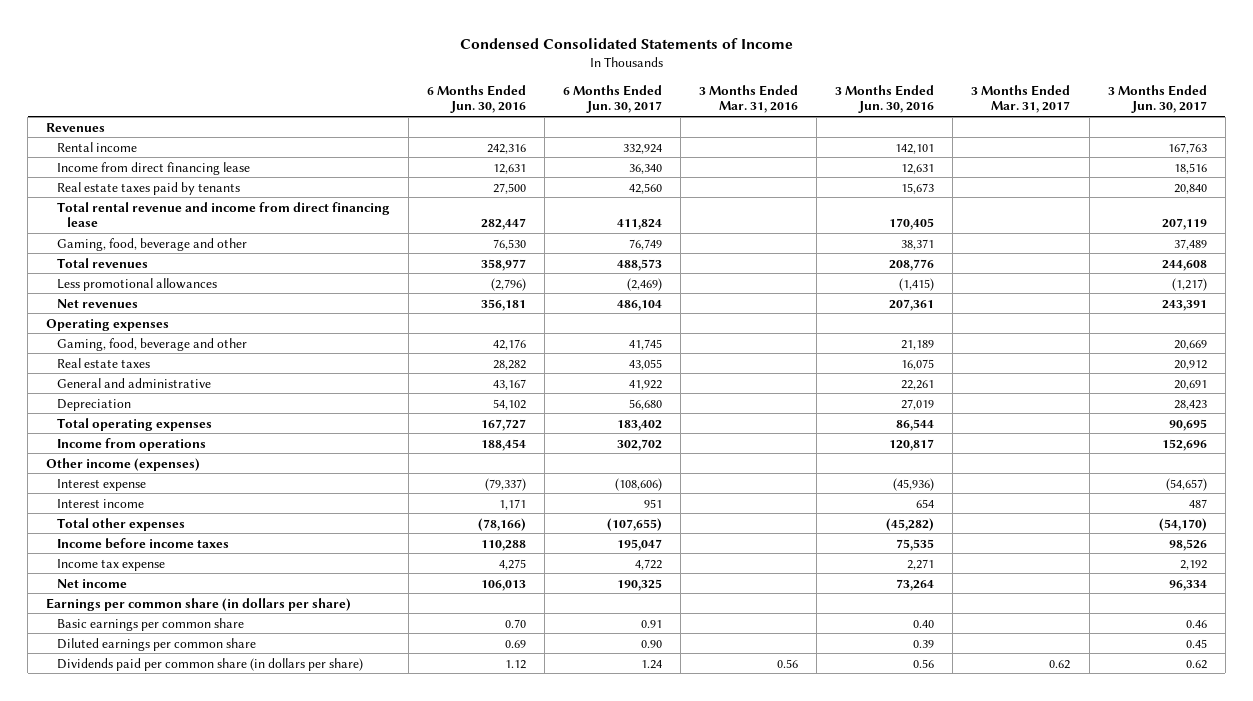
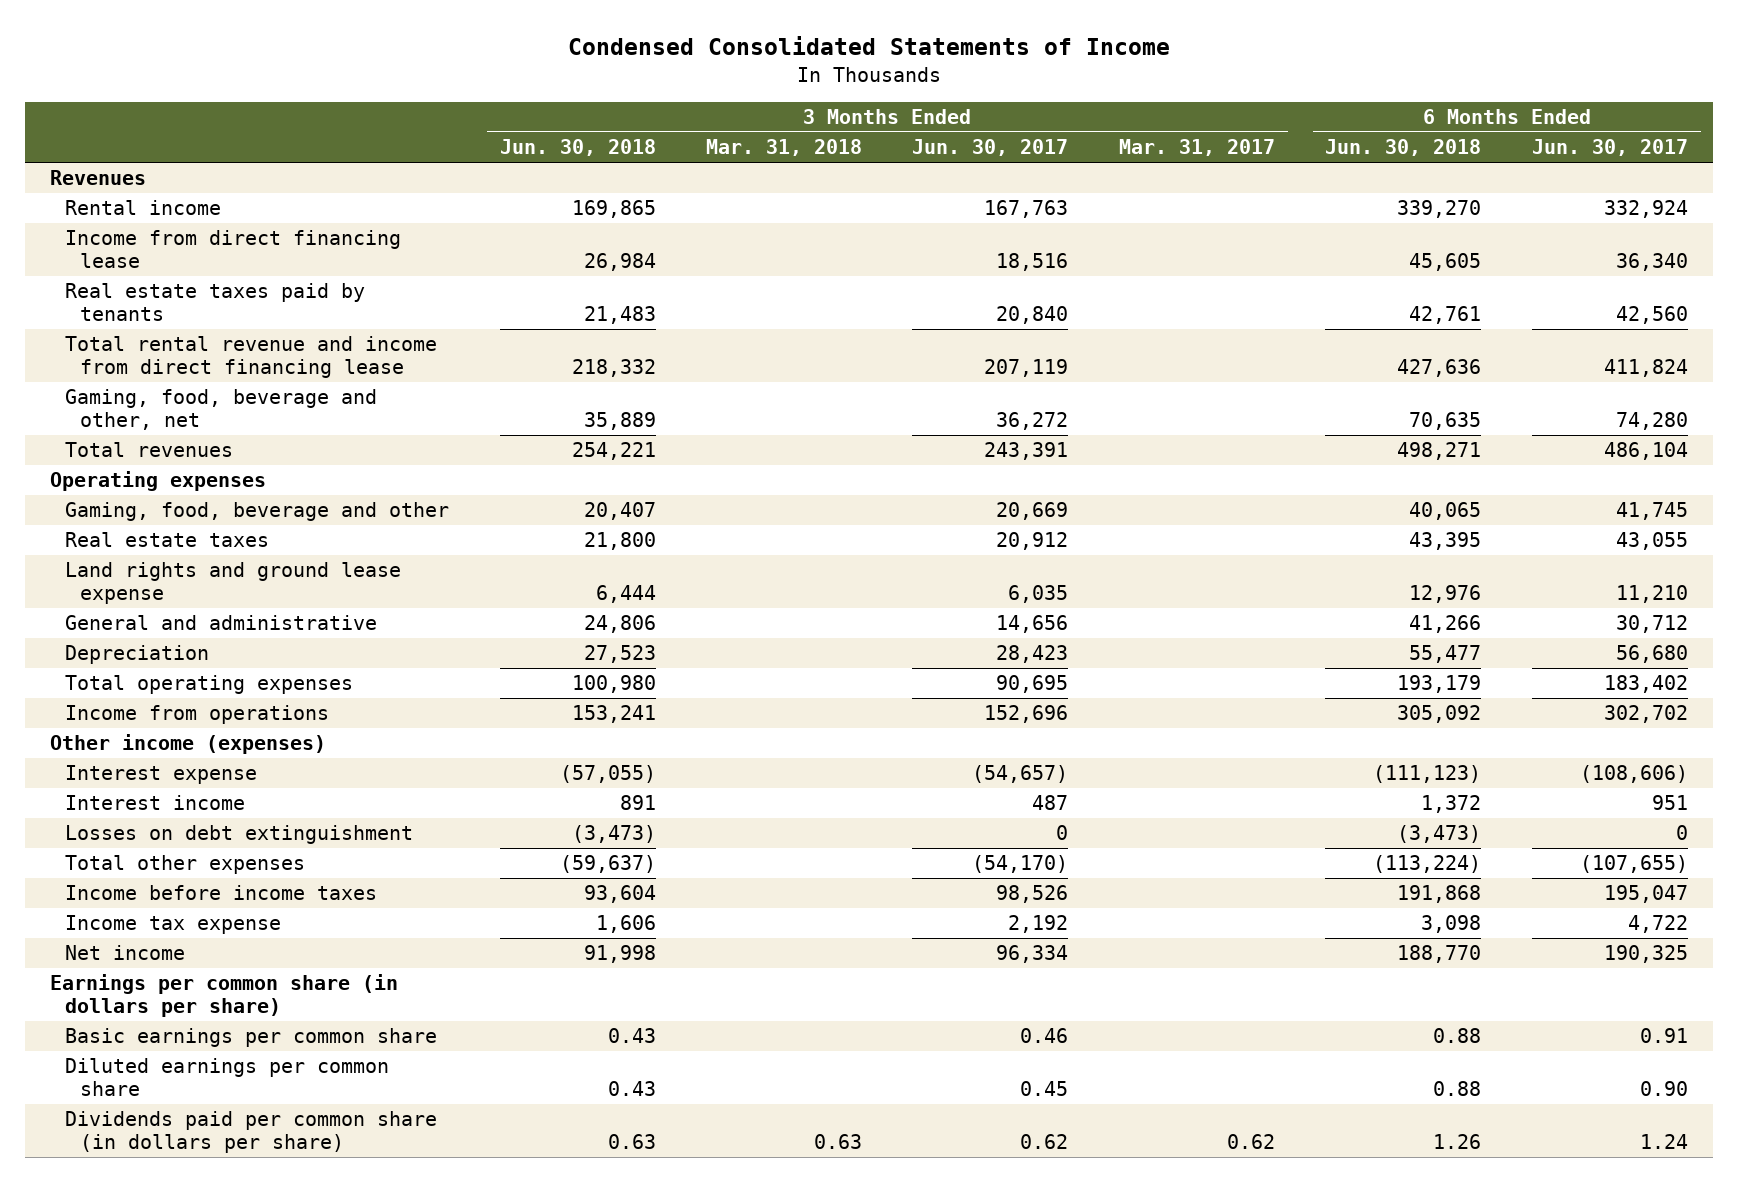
- | 6 Months Ended Jun. 30, 2016 | 6 Months Ended Jun. 30, 2017 | 3 Months Ended Mar. 31, 2016 | 3 Months Ended Jun. 30, 2016 | 3 Months Ended Mar. 31, 2017 | 3 Months Ended Jun. 30, 2017
+ | 3 Months Ended Jun. 30, 2018 | 3 Months Ended Mar. 31, 2018 | 3 Months Ended Jun. 30, 2017 | 3 Months Ended Mar. 31, 2017 | 6 Months Ended Jun. 30, 2018 | 6 Months Ended Jun. 30, 2017
- Gaming, food, beverage and other | 76,530 | 76,749 | | 38,371 | | 37,489
- Total revenues | 358,977 | 488,573 | | 208,776 | | 244,608
- Less promotional allowances | (2,796) | (2,469) | | (1,415) | | (1,217)
- Net revenues | 356,181 | 486,104 | | 207,361 | | 243,391
+ Gaming, food, beverage and other, net | 35,889 | | 36,272 | | 70,635 | 74,280
+ Total revenues | 254,221 | | 243,391 | | 498,271 | 486,104
- General and administrative | 43,167 | 41,922 | | 22,261 | | 20,691
+ Land rights and ground lease expense | 6,444 | | 6,035 | | 12,976 | 11,210
+ General and administrative | 24,806 | | 14,656 | | 41,266 | 30,712
+ Losses on debt extinguishment | (3,473) | | 0 | | (3,473) | 0

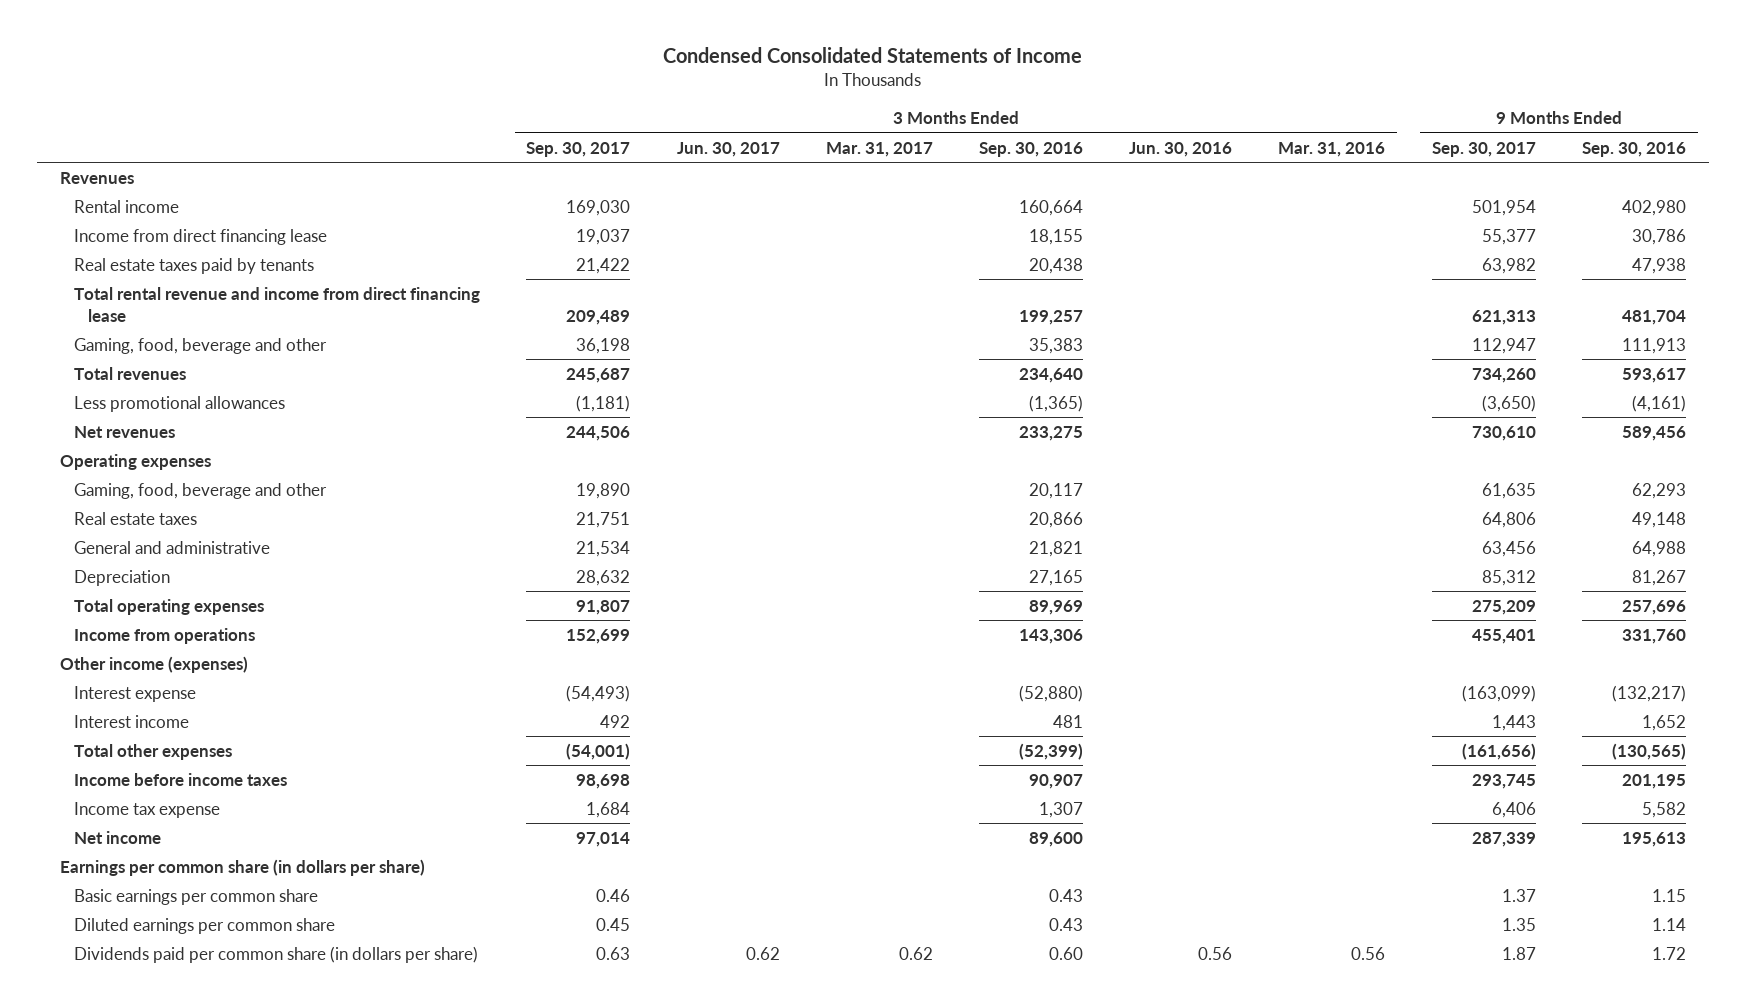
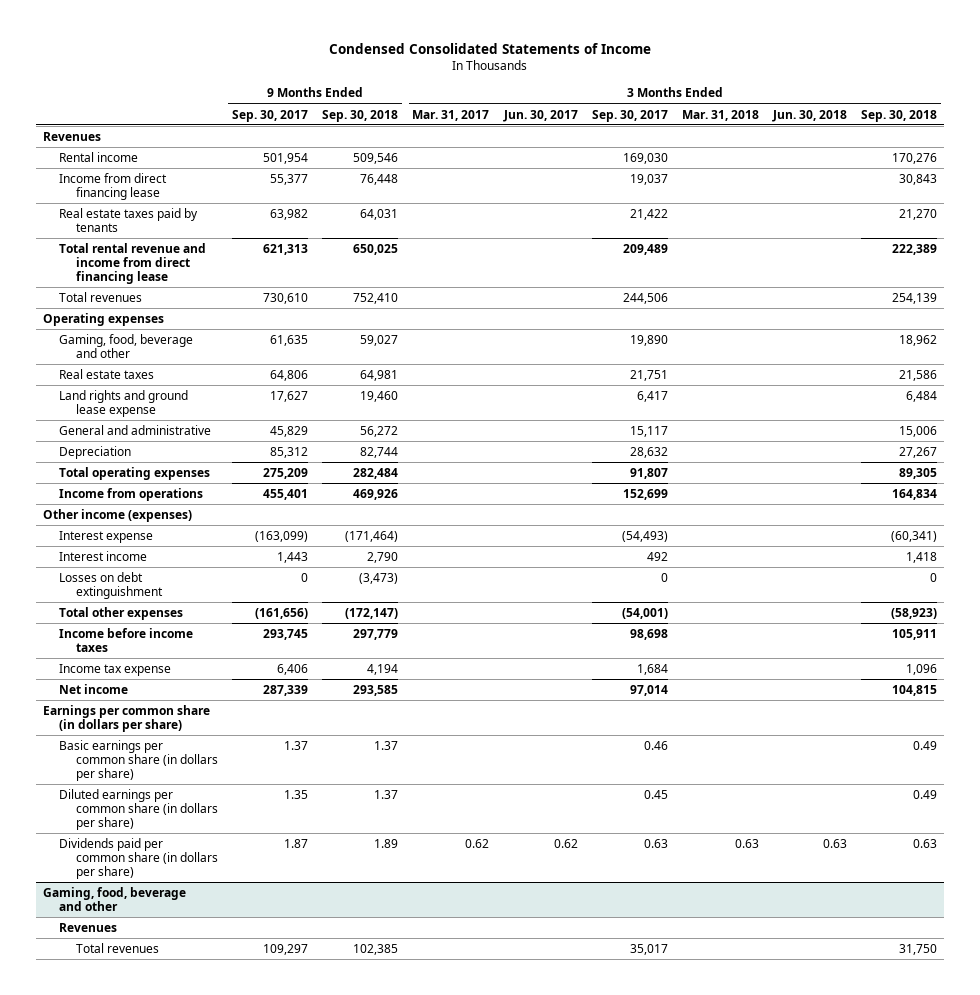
- | 3 Months Ended Sep. 30, 2017 | 3 Months Ended Jun. 30, 2017 | 3 Months Ended Mar. 31, 2017 | 3 Months Ended Sep. 30, 2016 | 3 Months Ended Jun. 30, 2016 | 3 Months Ended Mar. 31, 2016 | 9 Months Ended Sep. 30, 2017 | 9 Months Ended Sep. 30, 2016
+ | 9 Months Ended Sep. 30, 2017 | 9 Months Ended Sep. 30, 2018 | 3 Months Ended Mar. 31, 2017 | 3 Months Ended Jun. 30, 2017 | 3 Months Ended Sep. 30, 2017 | 3 Months Ended Mar. 31, 2018 | 3 Months Ended Jun. 30, 2018 | 3 Months Ended Sep. 30, 2018
- Gaming, food, beverage and other | 36,198 | | | 35,383 | | | 112,947 | 111,913
- Total revenues | 245,687 | | | 234,640 | | | 734,260 | 593,617
- Less promotional allowances | (1,181) | | | (1,365) | | | (3,650) | (4,161)
- Net revenues | 244,506 | | | 233,275 | | | 730,610 | 589,456
+ Total revenues | 730,610 | 752,410 | | | 244,506 | | | 254,139
- General and administrative | 21,534 | | | 21,821 | | | 63,456 | 64,988
+ Land rights and ground lease expense | 17,627 | 19,460 | | | 6,417 | | | 6,484
+ General and administrative | 45,829 | 56,272 | | | 15,117 | | | 15,006
+ Losses on debt extinguishment | 0 | (3,473) | | | 0 | | | 0
- Basic earnings per common share | 0.46 | | | 0.43 | | | 1.37 | 1.15
- Diluted earnings per common share | 0.45 | | | 0.43 | | | 1.35 | 1.14
+ Basic earnings per common share (in dollars per share) | 1.37 | 1.37 | | | 0.46 | | | 0.49
+ Diluted earnings per common share (in dollars per share) | 1.35 | 1.37 | | | 0.45 | | | 0.49
+ Gaming, food, beverage and other
+ Revenues
+ Total revenues | 109,297 | 102,385 | | | 35,017 | | | 31,750

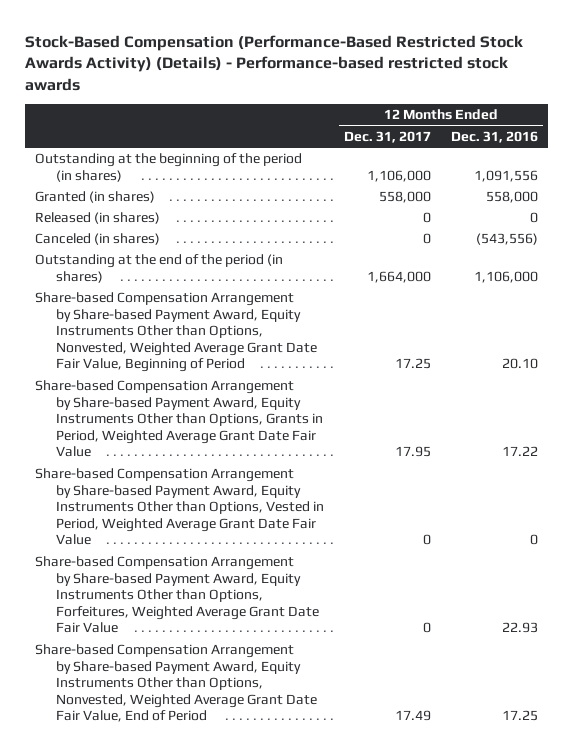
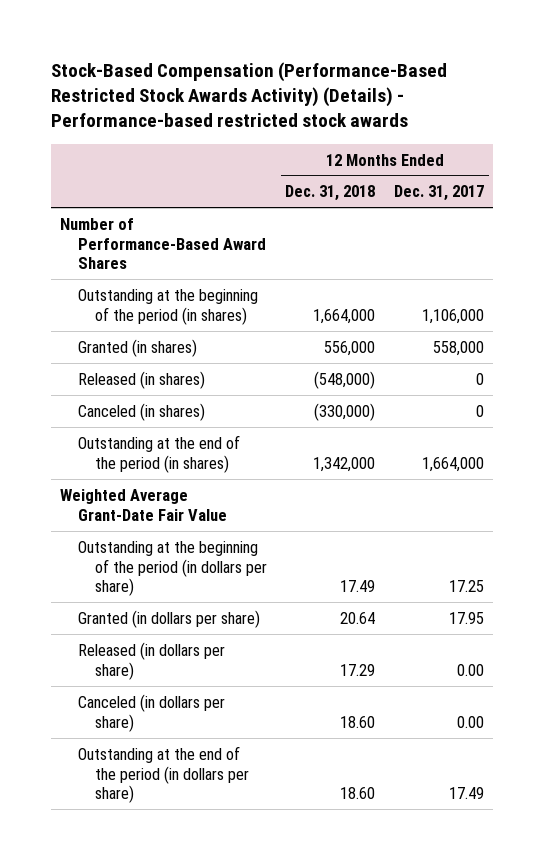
- | 12 Months Ended Dec. 31, 2017 | 12 Months Ended Dec. 31, 2016
+ | 12 Months Ended Dec. 31, 2018 | 12 Months Ended Dec. 31, 2017
+ Number of Performance-Based Award Shares
- Share-based Compensation Arrangement by Share-based Payment Award, Equity Instruments Other than Options, Nonvested, Weighted Average Grant Date Fair Value, Beginning of Period | 17.25 | 20.10
- Share-based Compensation Arrangement by Share-based Payment Award, Equity Instruments Other than Options, Grants in Period, Weighted Average Grant Date Fair Value | 17.95 | 17.22
- Share-based Compensation Arrangement by Share-based Payment Award, Equity Instruments Other than Options, Vested in Period, Weighted Average Grant Date Fair Value | 0 | 0
- Share-based Compensation Arrangement by Share-based Payment Award, Equity Instruments Other than Options, Forfeitures, Weighted Average Grant Date Fair Value | 0 | 22.93
- Share-based Compensation Arrangement by Share-based Payment Award, Equity Instruments Other than Options, Nonvested, Weighted Average Grant Date Fair Value, End of Period | 17.49 | 17.25
+ Weighted Average Grant-Date Fair Value
+ Outstanding at the beginning of the period (in dollars per share) | 17.49 | 17.25
+ Granted (in dollars per share) | 20.64 | 17.95
+ Released (in dollars per share) | 17.29 | 0.00
+ Canceled (in dollars per share) | 18.60 | 0.00
+ Outstanding at the end of the period (in dollars per share) | 18.60 | 17.49

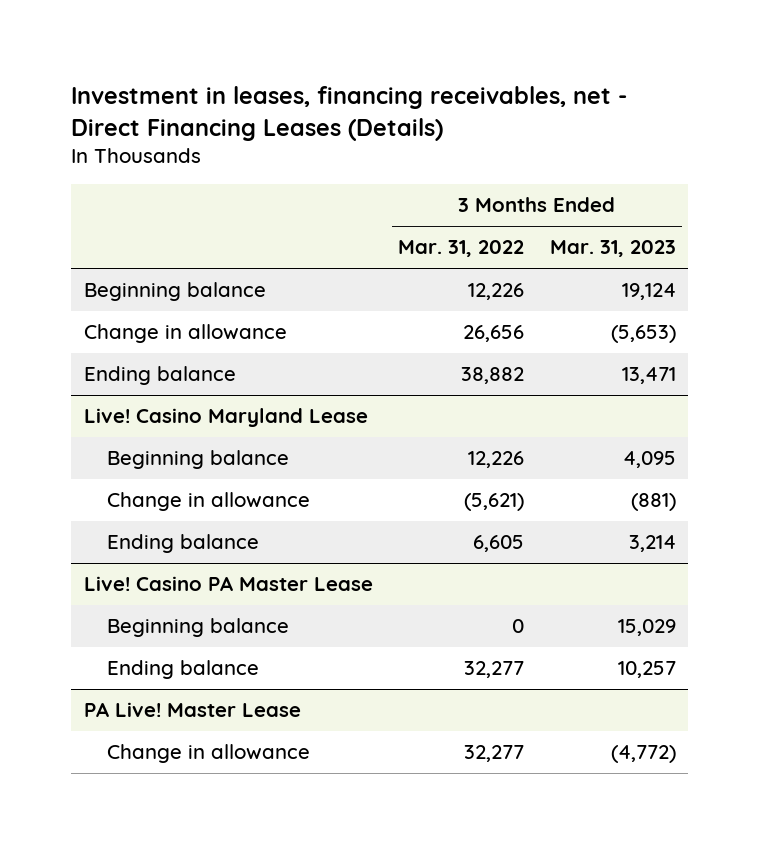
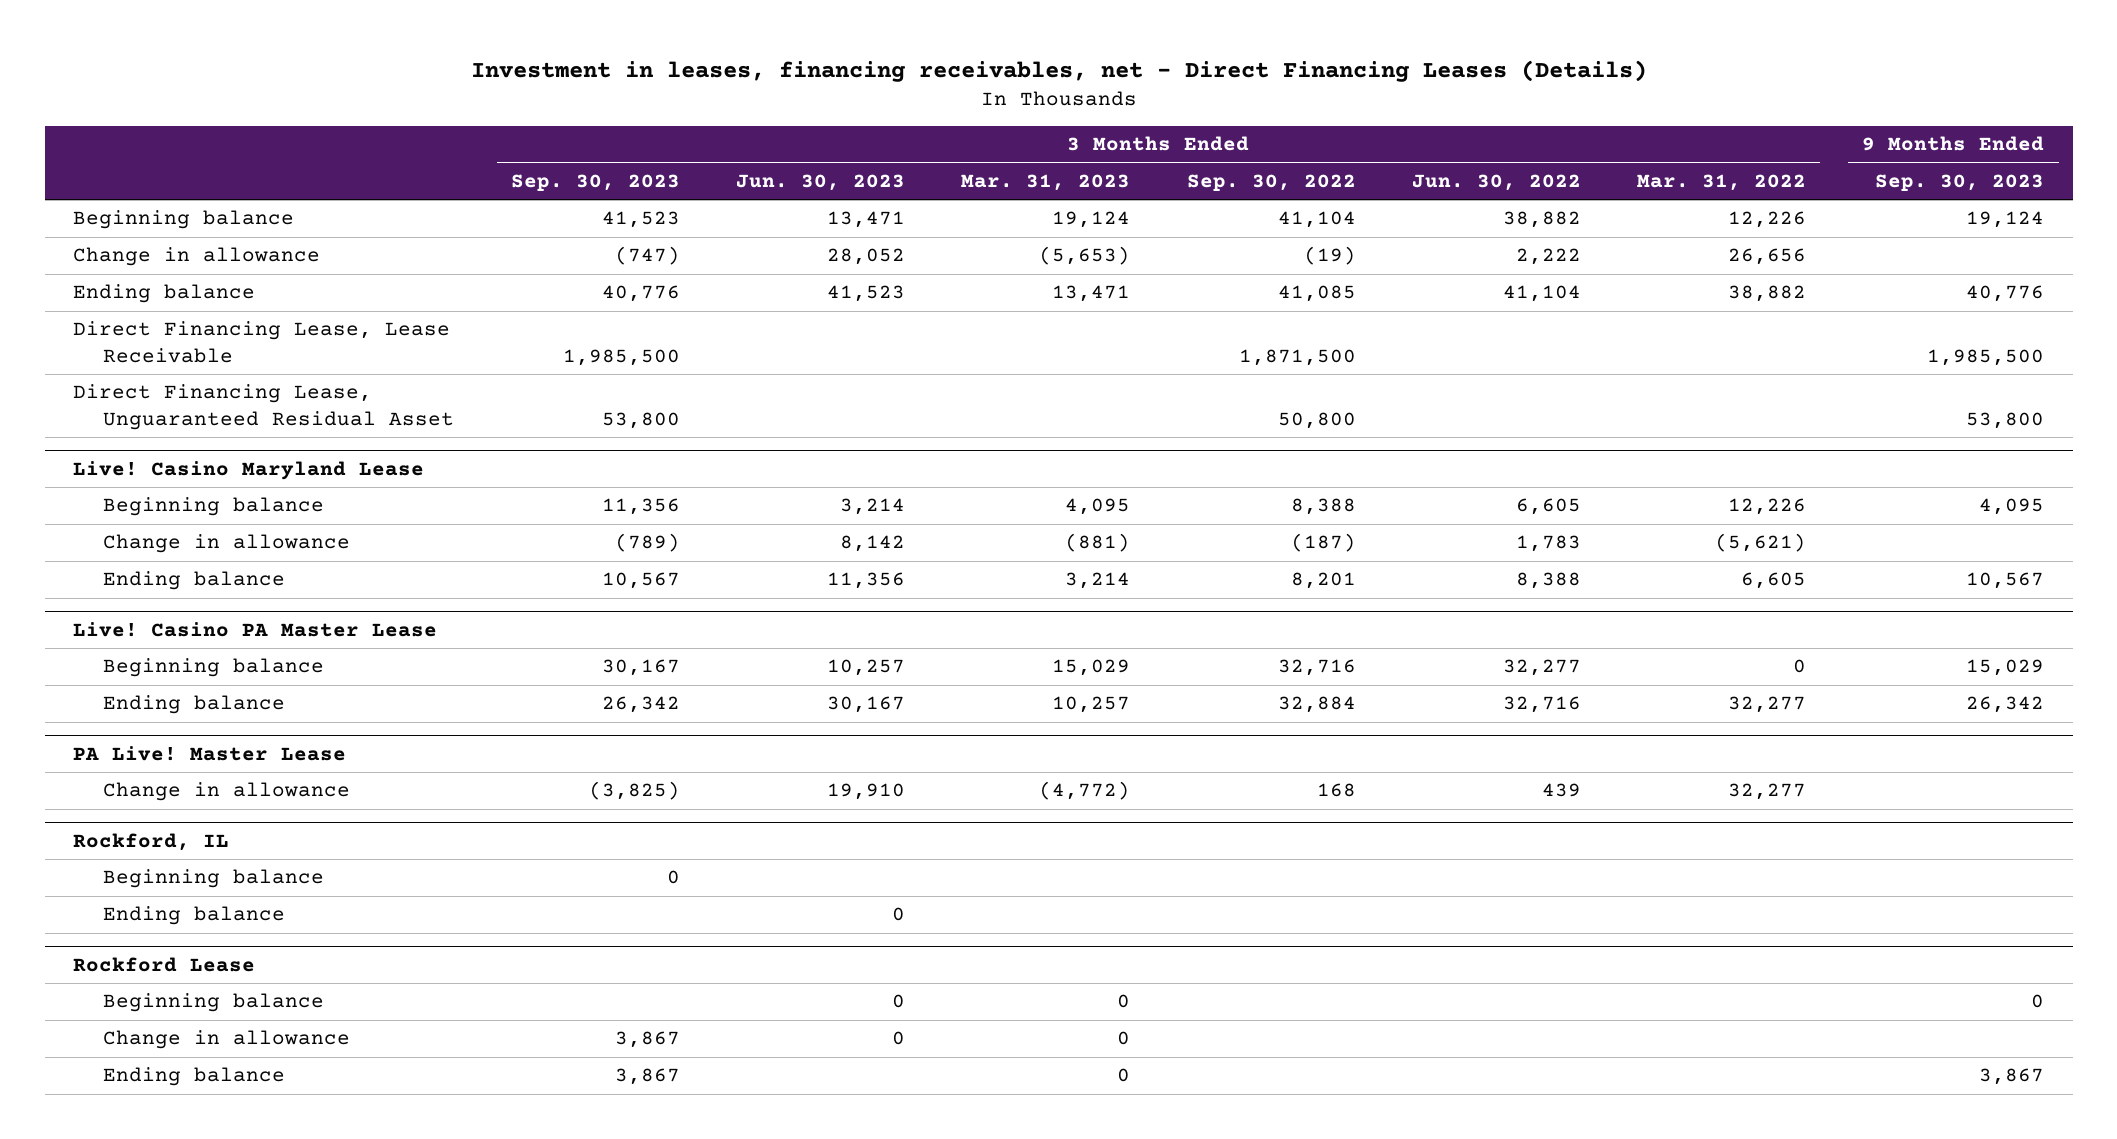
- | 3 Months Ended Mar. 31, 2022 | 3 Months Ended Mar. 31, 2023
+ | 3 Months Ended Sep. 30, 2023 | 3 Months Ended Jun. 30, 2023 | 3 Months Ended Mar. 31, 2023 | 3 Months Ended Sep. 30, 2022 | 3 Months Ended Jun. 30, 2022 | 3 Months Ended Mar. 31, 2022 | 9 Months Ended Sep. 30, 2023
+ Direct Financing Lease, Lease Receivable | 1,985,500 | | | 1,871,500 | | | 1,985,500
+ Direct Financing Lease, Unguaranteed Residual Asset | 53,800 | | | 50,800 | | | 53,800
+ Rockford, IL
+ Beginning balance | 0 | | | | | |
+ Ending balance | | 0 | | | | |
+ Rockford Lease
+ Beginning balance | | 0 | 0 | | | | 0
+ Change in allowance | 3,867 | 0 | 0 | | | |
+ Ending balance | 3,867 | | 0 | | | | 3,867

